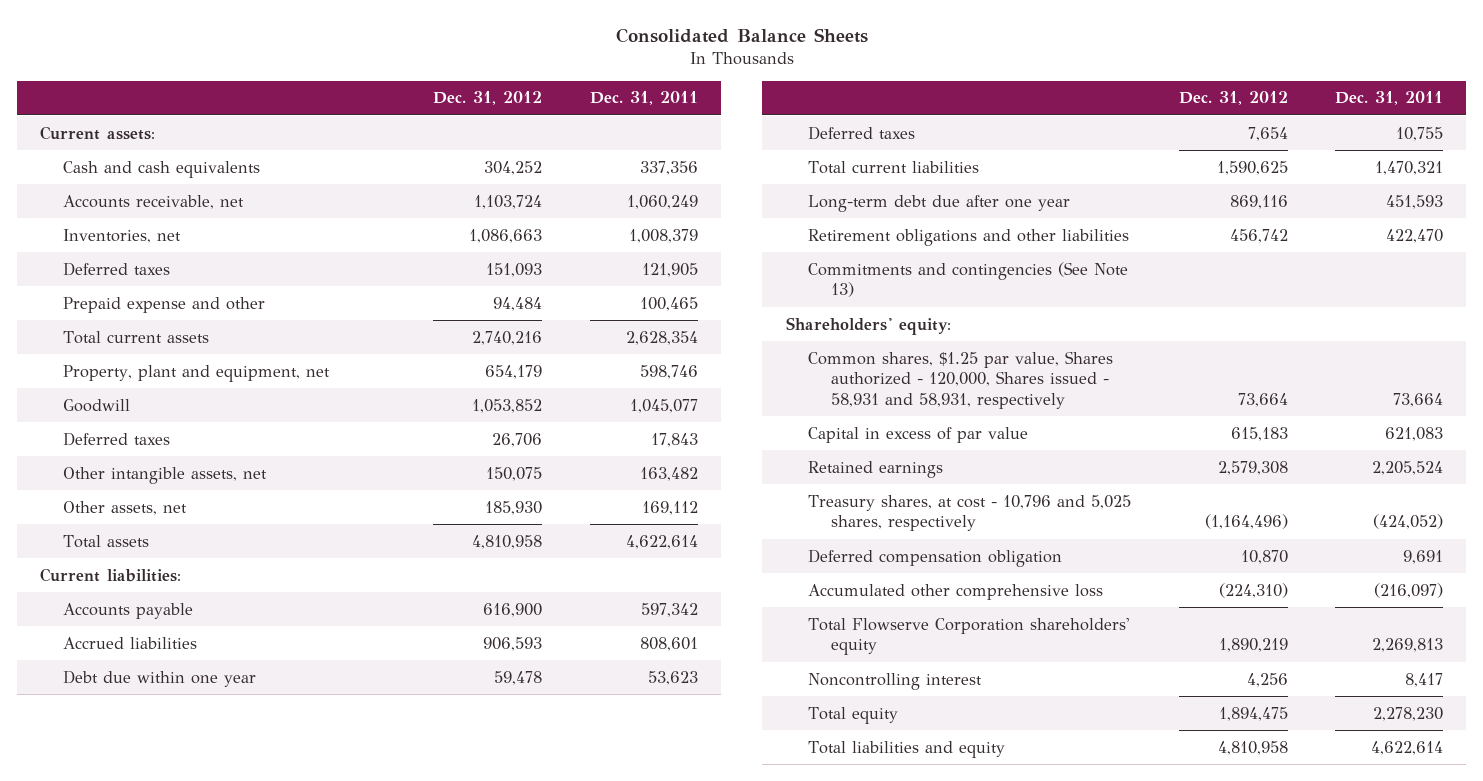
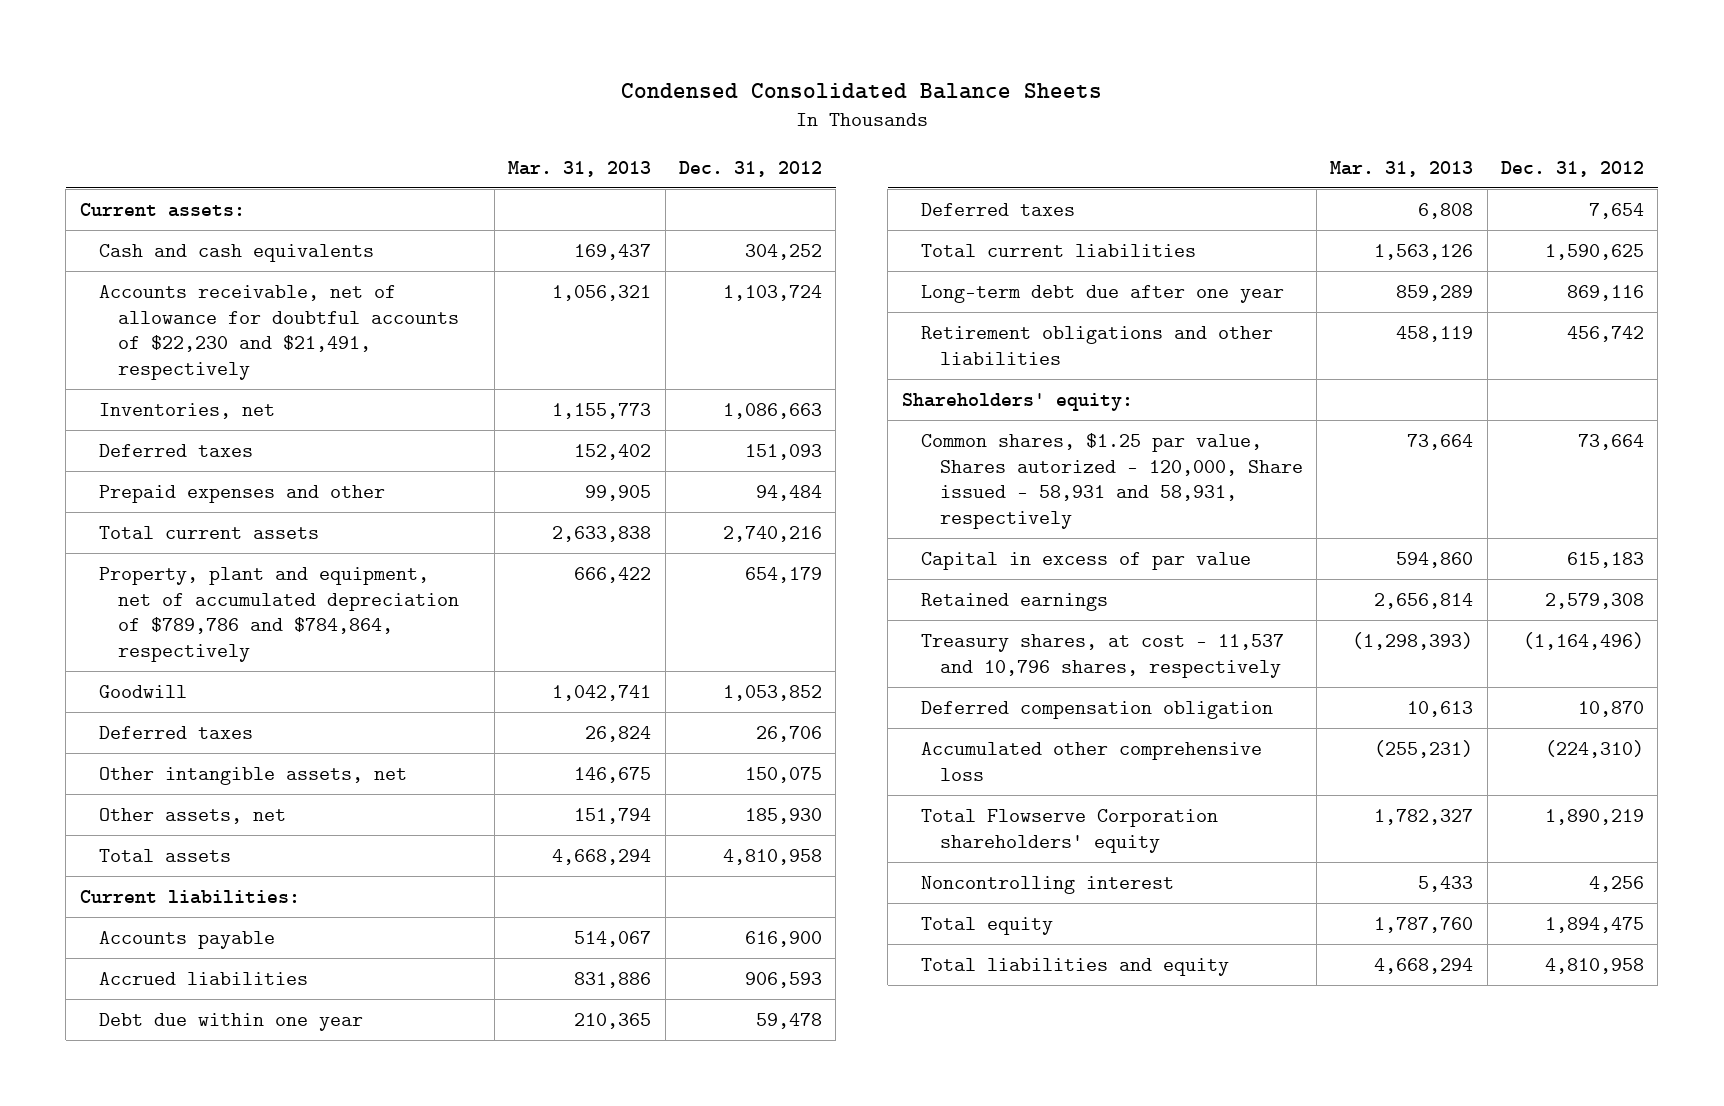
- Consolidated Balance Sheets
+ Condensed Consolidated Balance Sheets
- | Dec. 31, 2012 | Dec. 31, 2011
+ | Mar. 31, 2013 | Dec. 31, 2012
- Accounts receivable, net | 1,103,724 | 1,060,249
+ Accounts receivable, net of allowance for doubtful accounts of $22,230 and $21,491, respectively | 1,056,321 | 1,103,724
- Prepaid expense and other | 94,484 | 100,465
+ Prepaid expenses and other | 99,905 | 94,484
- Property, plant and equipment, net | 654,179 | 598,746
+ Property, plant and equipment, net of accumulated depreciation of $789,786 and $784,864, respectively | 666,422 | 654,179
- Commitments and contingencies (See Note 13)
- Common shares, $1.25 par value, Shares authorized - 120,000, Shares issued - 58,931 and 58,931, respectively | 73,664 | 73,664
+ Common shares, $1.25 par value, Shares autorized - 120,000, Share issued - 58,931 and 58,931, respectively | 73,664 | 73,664
- Treasury shares, at cost - 10,796 and 5,025 shares, respectively | (1,164,496) | (424,052)
+ Treasury shares, at cost - 11,537 and 10,796 shares, respectively | (1,298,393) | (1,164,496)

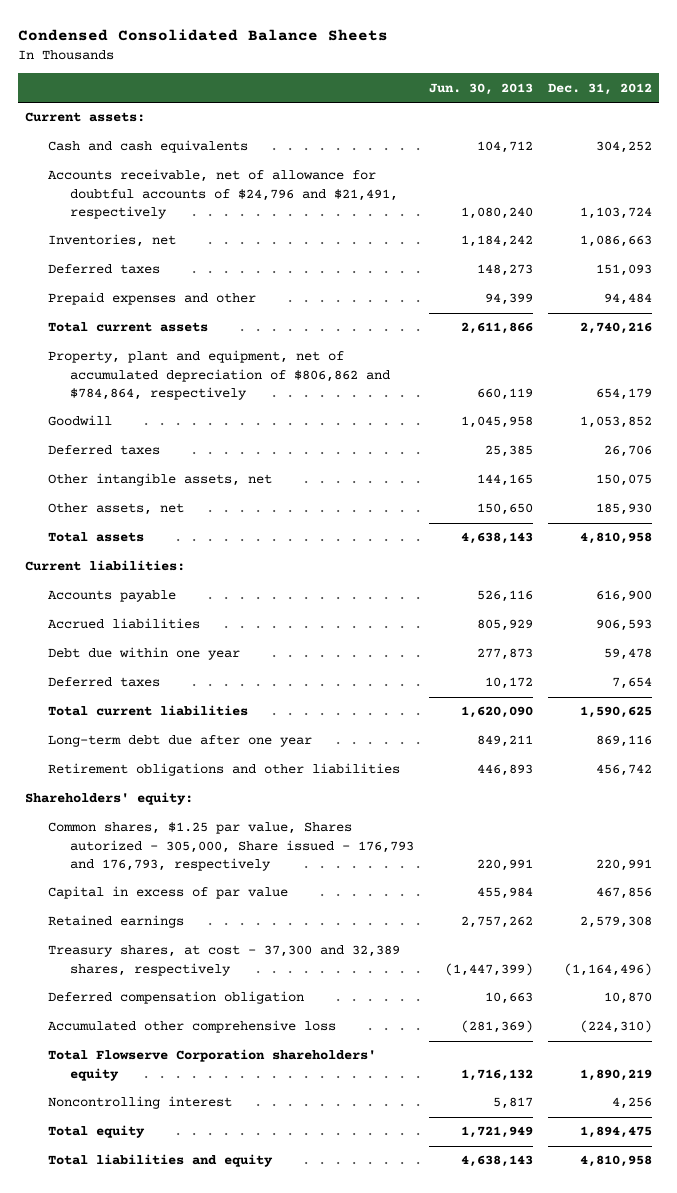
- | Mar. 31, 2013 | Dec. 31, 2012
+ | Jun. 30, 2013 | Dec. 31, 2012
- Accounts receivable, net of allowance for doubtful accounts of $22,230 and $21,491, respectively | 1,056,321 | 1,103,724
+ Accounts receivable, net of allowance for doubtful accounts of $24,796 and $21,491, respectively | 1,080,240 | 1,103,724
- Property, plant and equipment, net of accumulated depreciation of $789,786 and $784,864, respectively | 666,422 | 654,179
+ Property, plant and equipment, net of accumulated depreciation of $806,862 and $784,864, respectively | 660,119 | 654,179
- Common shares, $1.25 par value, Shares autorized - 120,000, Share issued - 58,931 and 58,931, respectively | 73,664 | 73,664
- Capital in excess of par value | 594,860 | 615,183
+ Common shares, $1.25 par value, Shares autorized - 305,000, Share issued - 176,793 and 176,793, respectively | 220,991 | 220,991
+ Capital in excess of par value | 455,984 | 467,856
- Treasury shares, at cost - 11,537 and 10,796 shares, respectively | (1,298,393) | (1,164,496)
+ Treasury shares, at cost - 37,300 and 32,389 shares, respectively | (1,447,399) | (1,164,496)

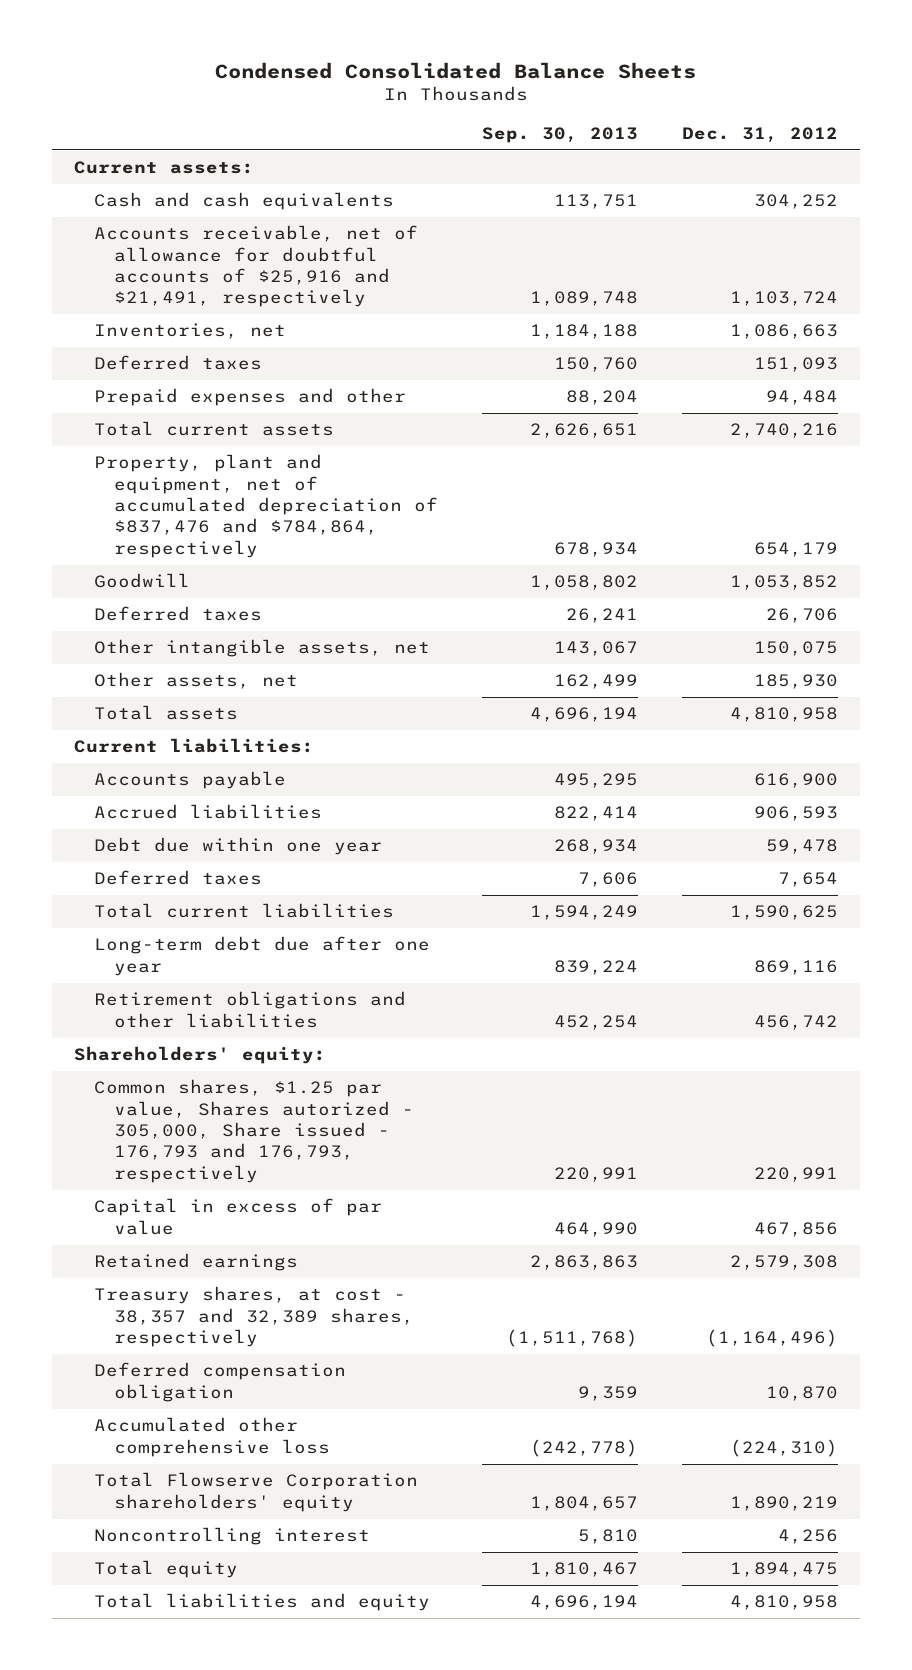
- | Jun. 30, 2013 | Dec. 31, 2012
+ | Sep. 30, 2013 | Dec. 31, 2012
- Accounts receivable, net of allowance for doubtful accounts of $24,796 and $21,491, respectively | 1,080,240 | 1,103,724
+ Accounts receivable, net of allowance for doubtful accounts of $25,916 and $21,491, respectively | 1,089,748 | 1,103,724
- Property, plant and equipment, net of accumulated depreciation of $806,862 and $784,864, respectively | 660,119 | 654,179
+ Property, plant and equipment, net of accumulated depreciation of $837,476 and $784,864, respectively | 678,934 | 654,179
- Treasury shares, at cost - 37,300 and 32,389 shares, respectively | (1,447,399) | (1,164,496)
+ Treasury shares, at cost - 38,357 and 32,389 shares, respectively | (1,511,768) | (1,164,496)

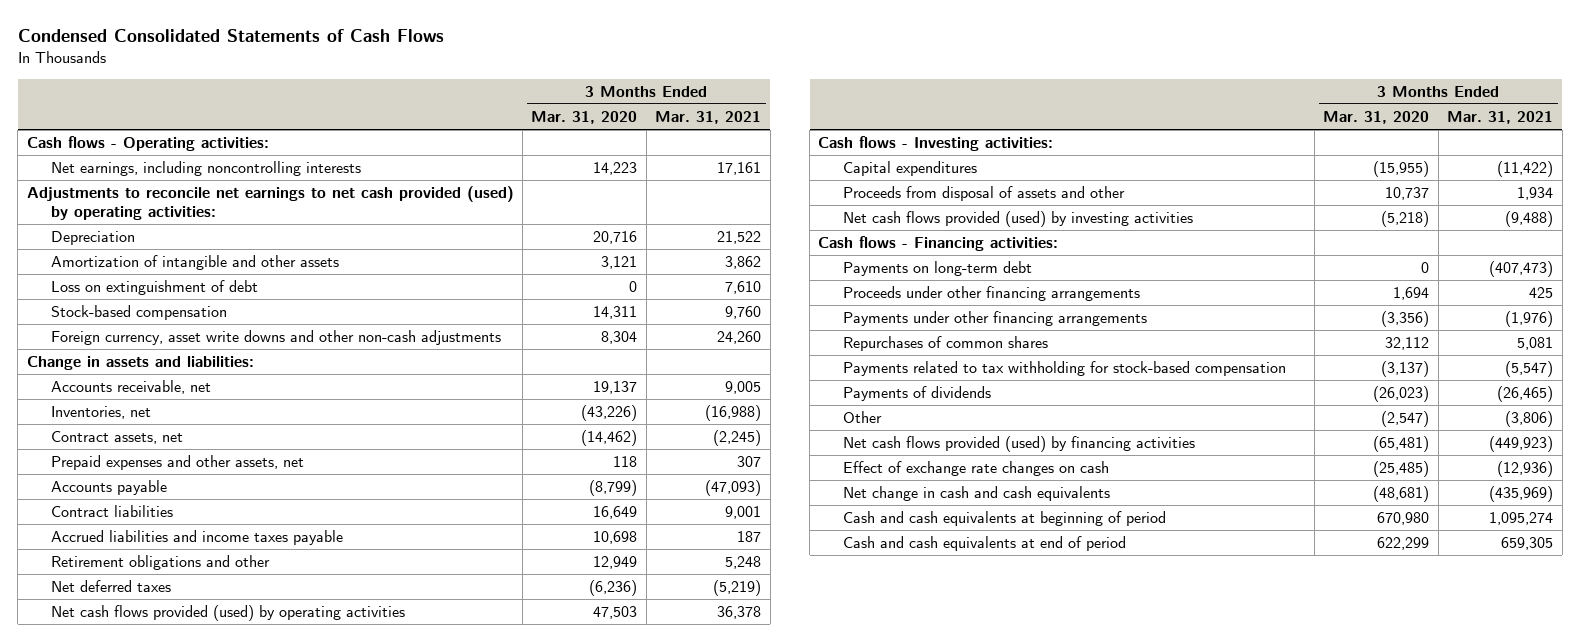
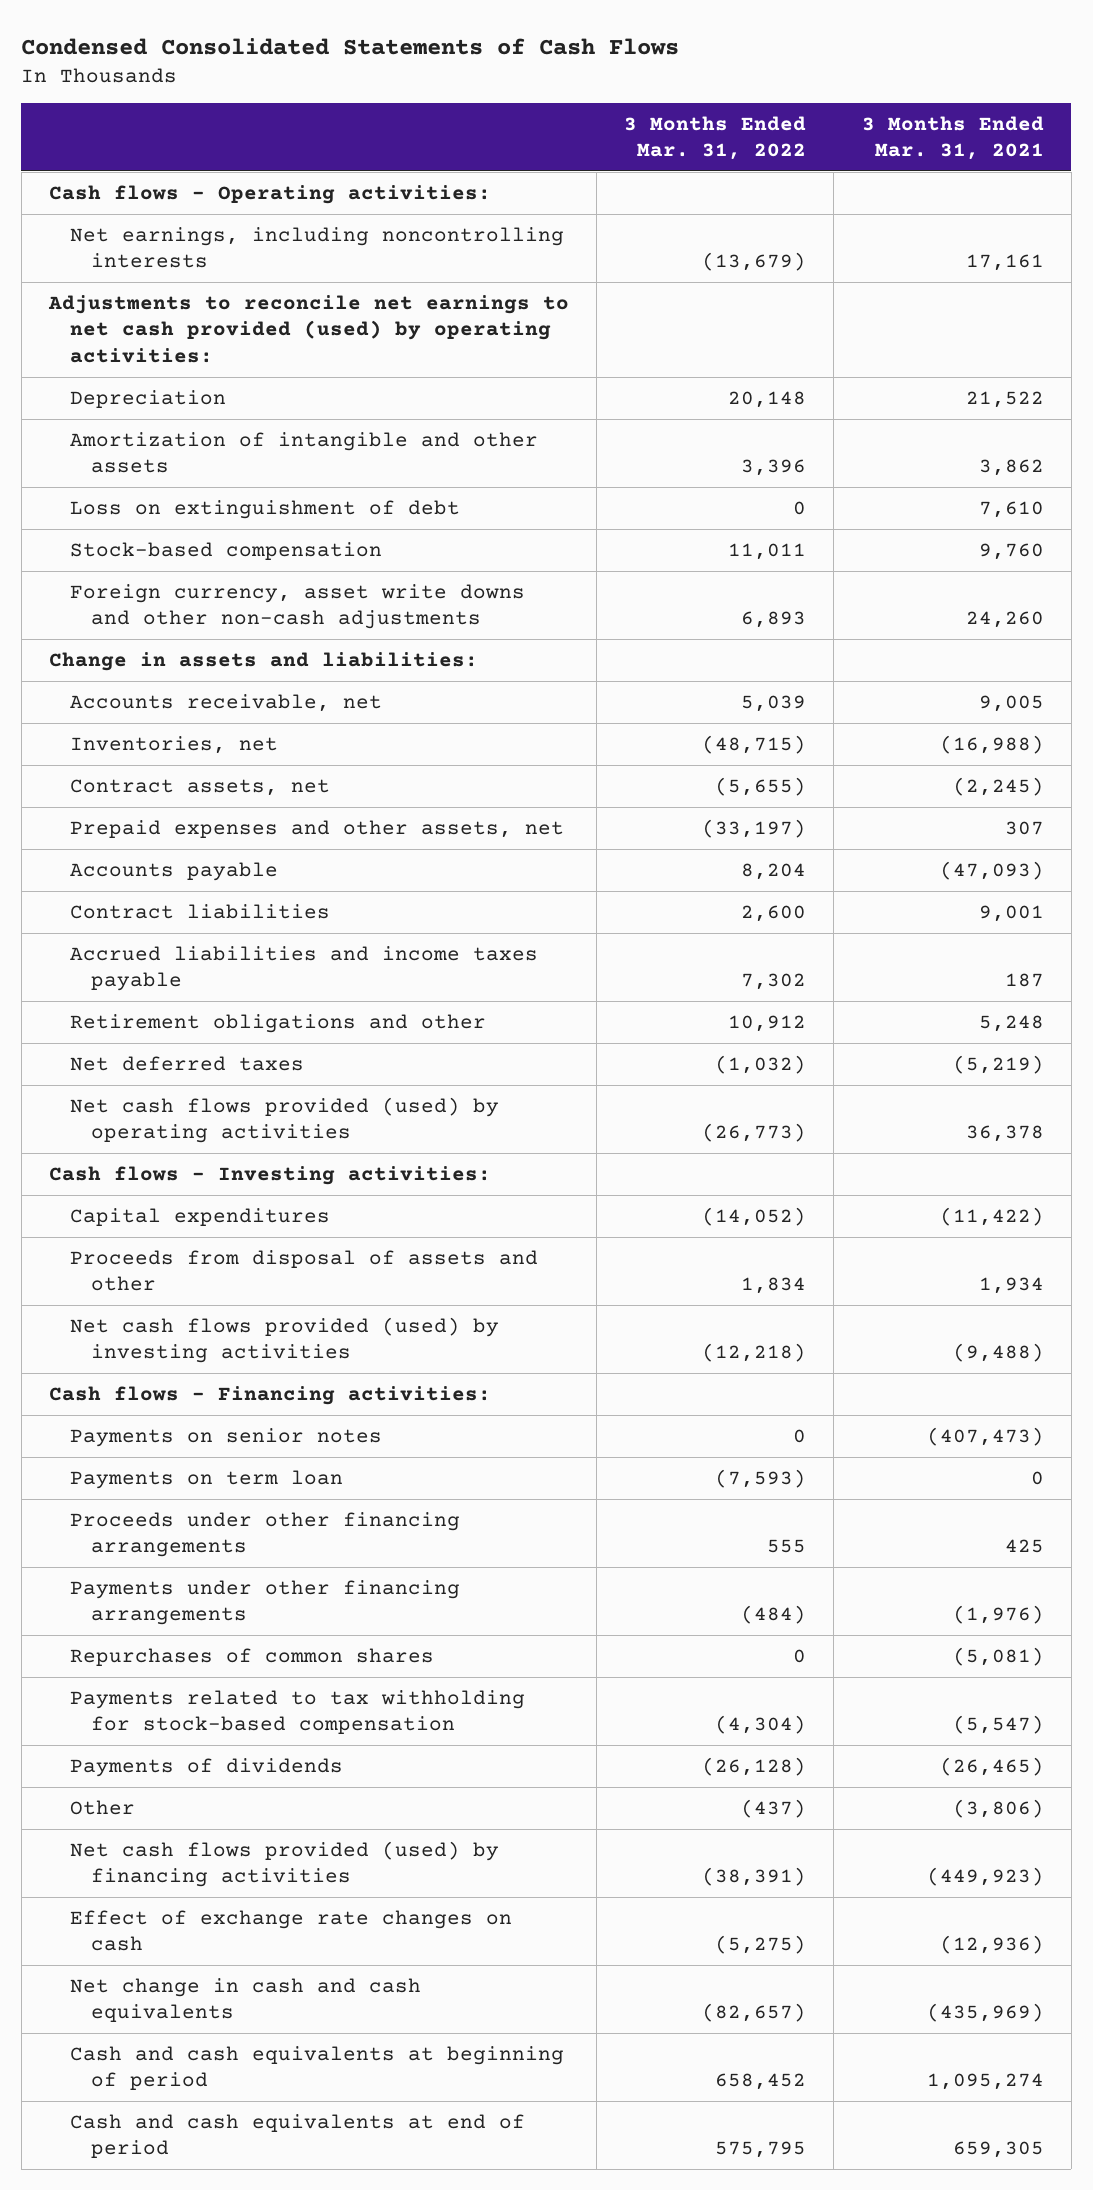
- | 3 Months Ended Mar. 31, 2020 | 3 Months Ended Mar. 31, 2021
+ | 3 Months Ended Mar. 31, 2022 | 3 Months Ended Mar. 31, 2021
- Payments on long-term debt | 0 | (407,473)
+ Payments on senior notes | 0 | (407,473)
+ Payments on term loan | (7,593) | 0
- Repurchases of common shares | 32,112 | 5,081
+ Repurchases of common shares | 0 | (5,081)

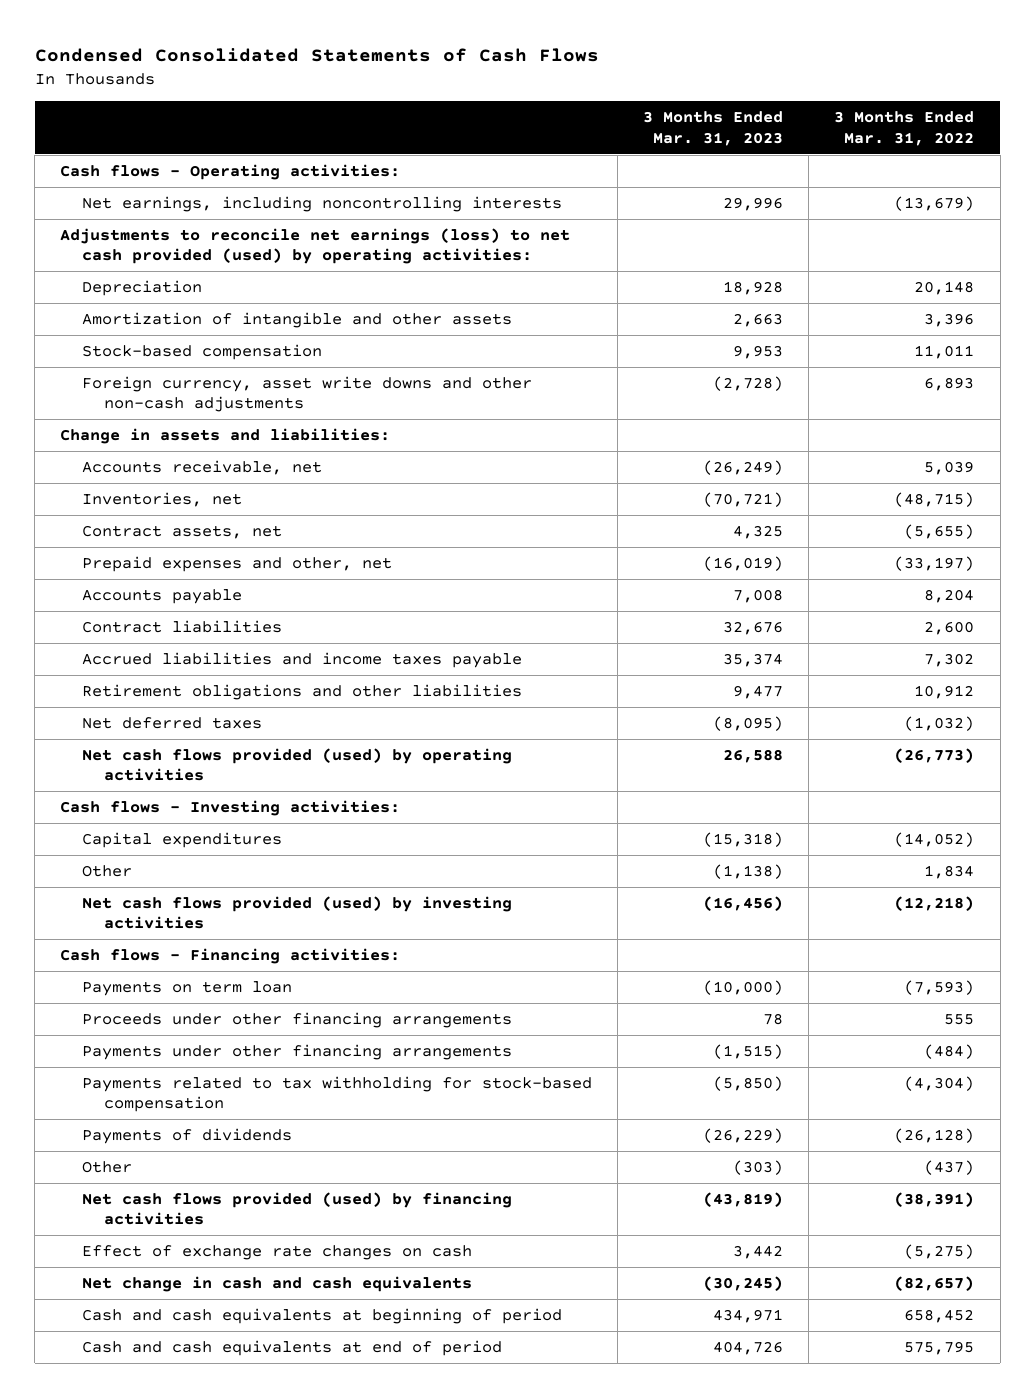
- | 3 Months Ended Mar. 31, 2022 | 3 Months Ended Mar. 31, 2021
+ | 3 Months Ended Mar. 31, 2023 | 3 Months Ended Mar. 31, 2022
- Adjustments to reconcile net earnings to net cash provided (used) by operating activities:
+ Adjustments to reconcile net earnings (loss) to net cash provided (used) by operating activities:
- Loss on extinguishment of debt | 0 | 7,610
- Prepaid expenses and other assets, net | (33,197) | 307
+ Prepaid expenses and other, net | (16,019) | (33,197)
- Retirement obligations and other | 10,912 | 5,248
+ Retirement obligations and other liabilities | 9,477 | 10,912
- Proceeds from disposal of assets and other | 1,834 | 1,934
+ Other | (1,138) | 1,834
- Payments on senior notes | 0 | (407,473)
- Repurchases of common shares | 0 | (5,081)

